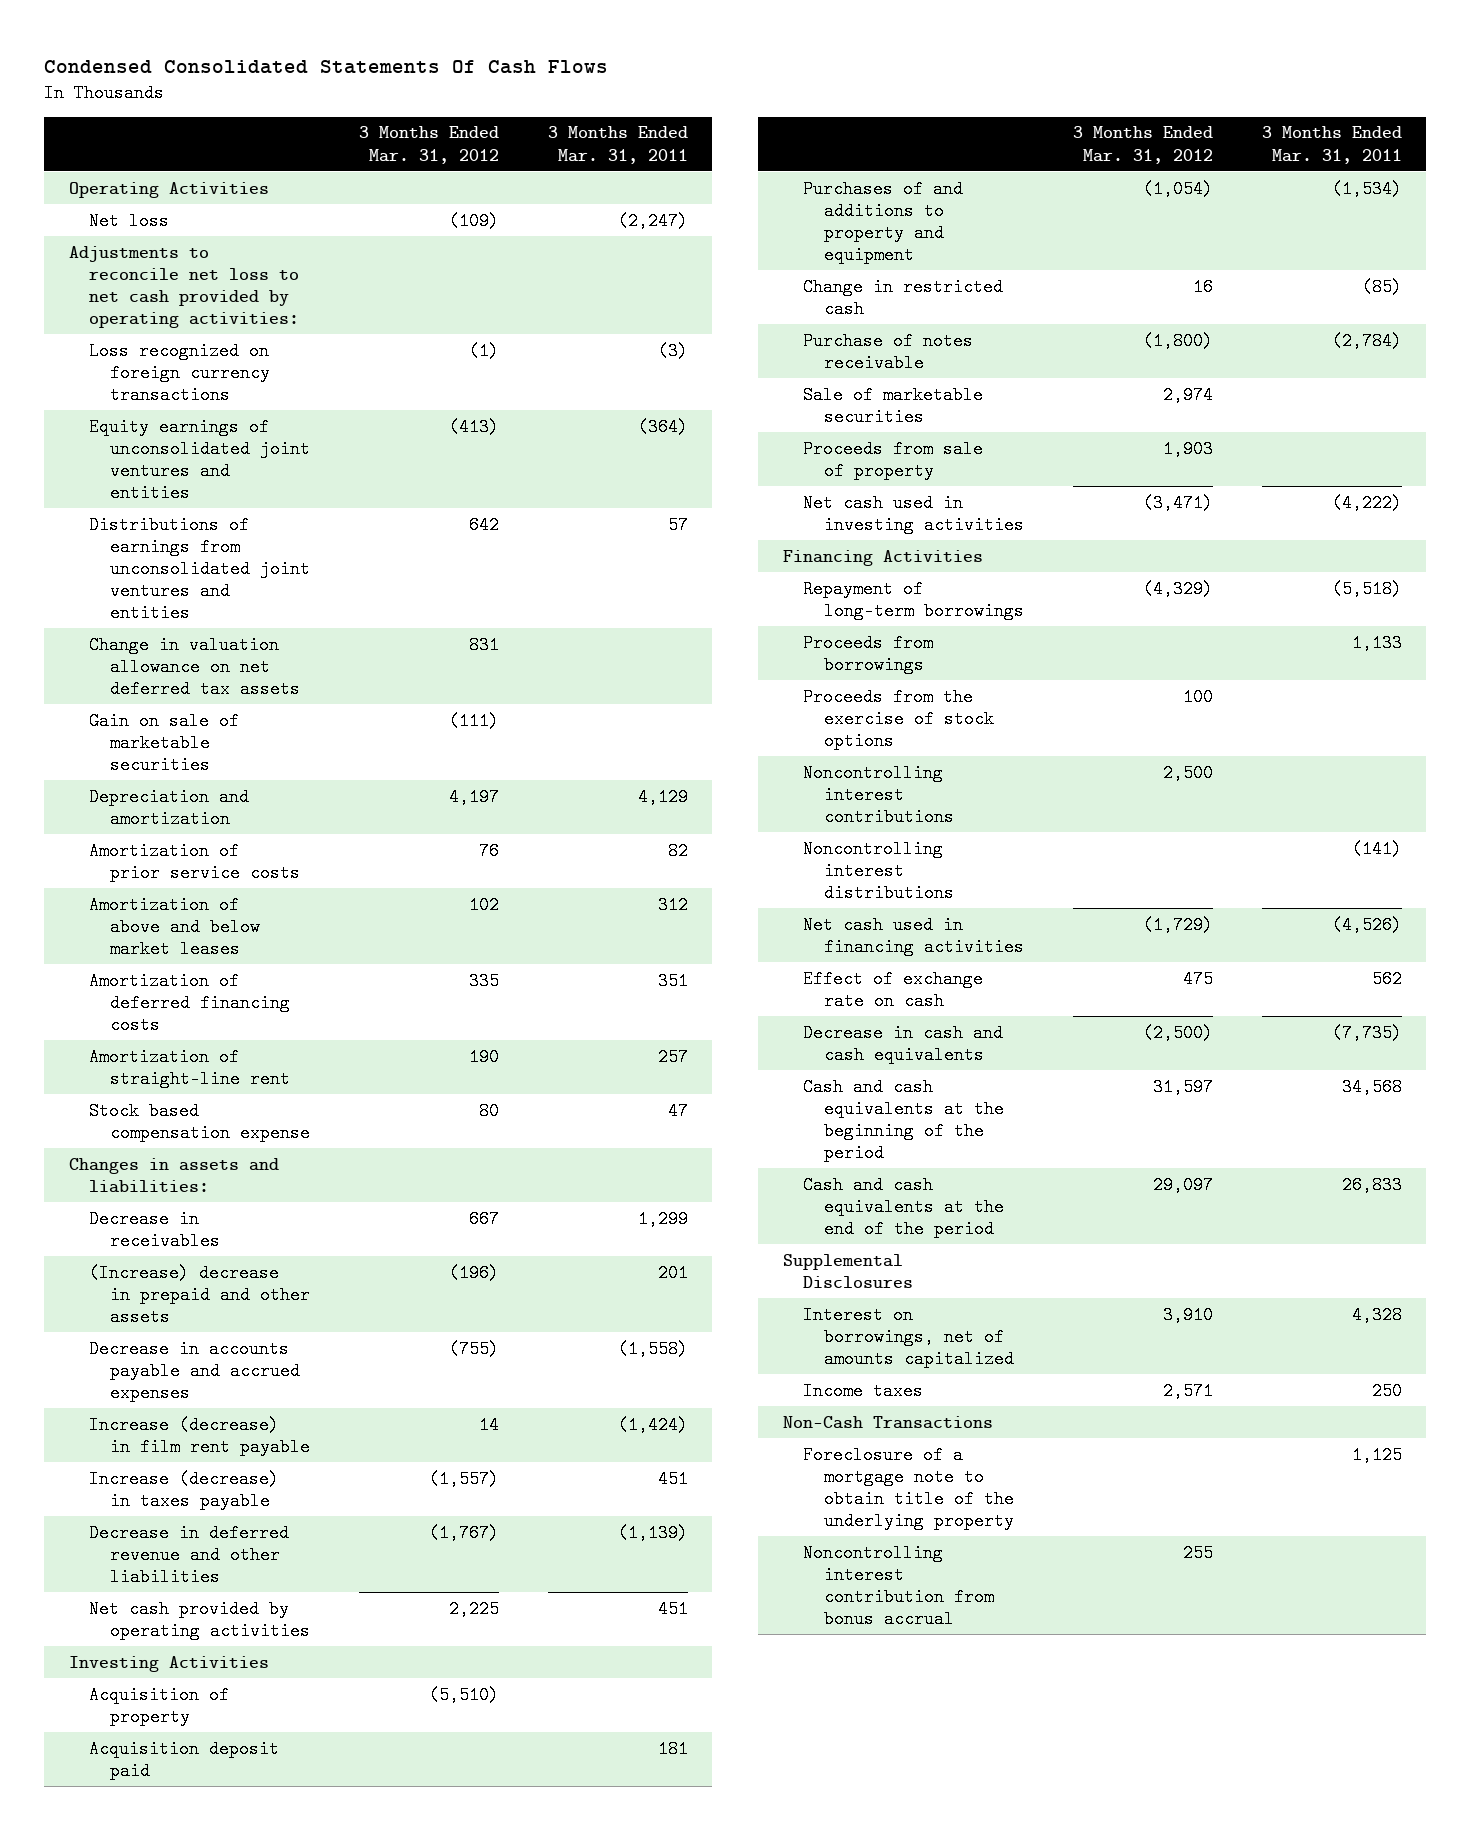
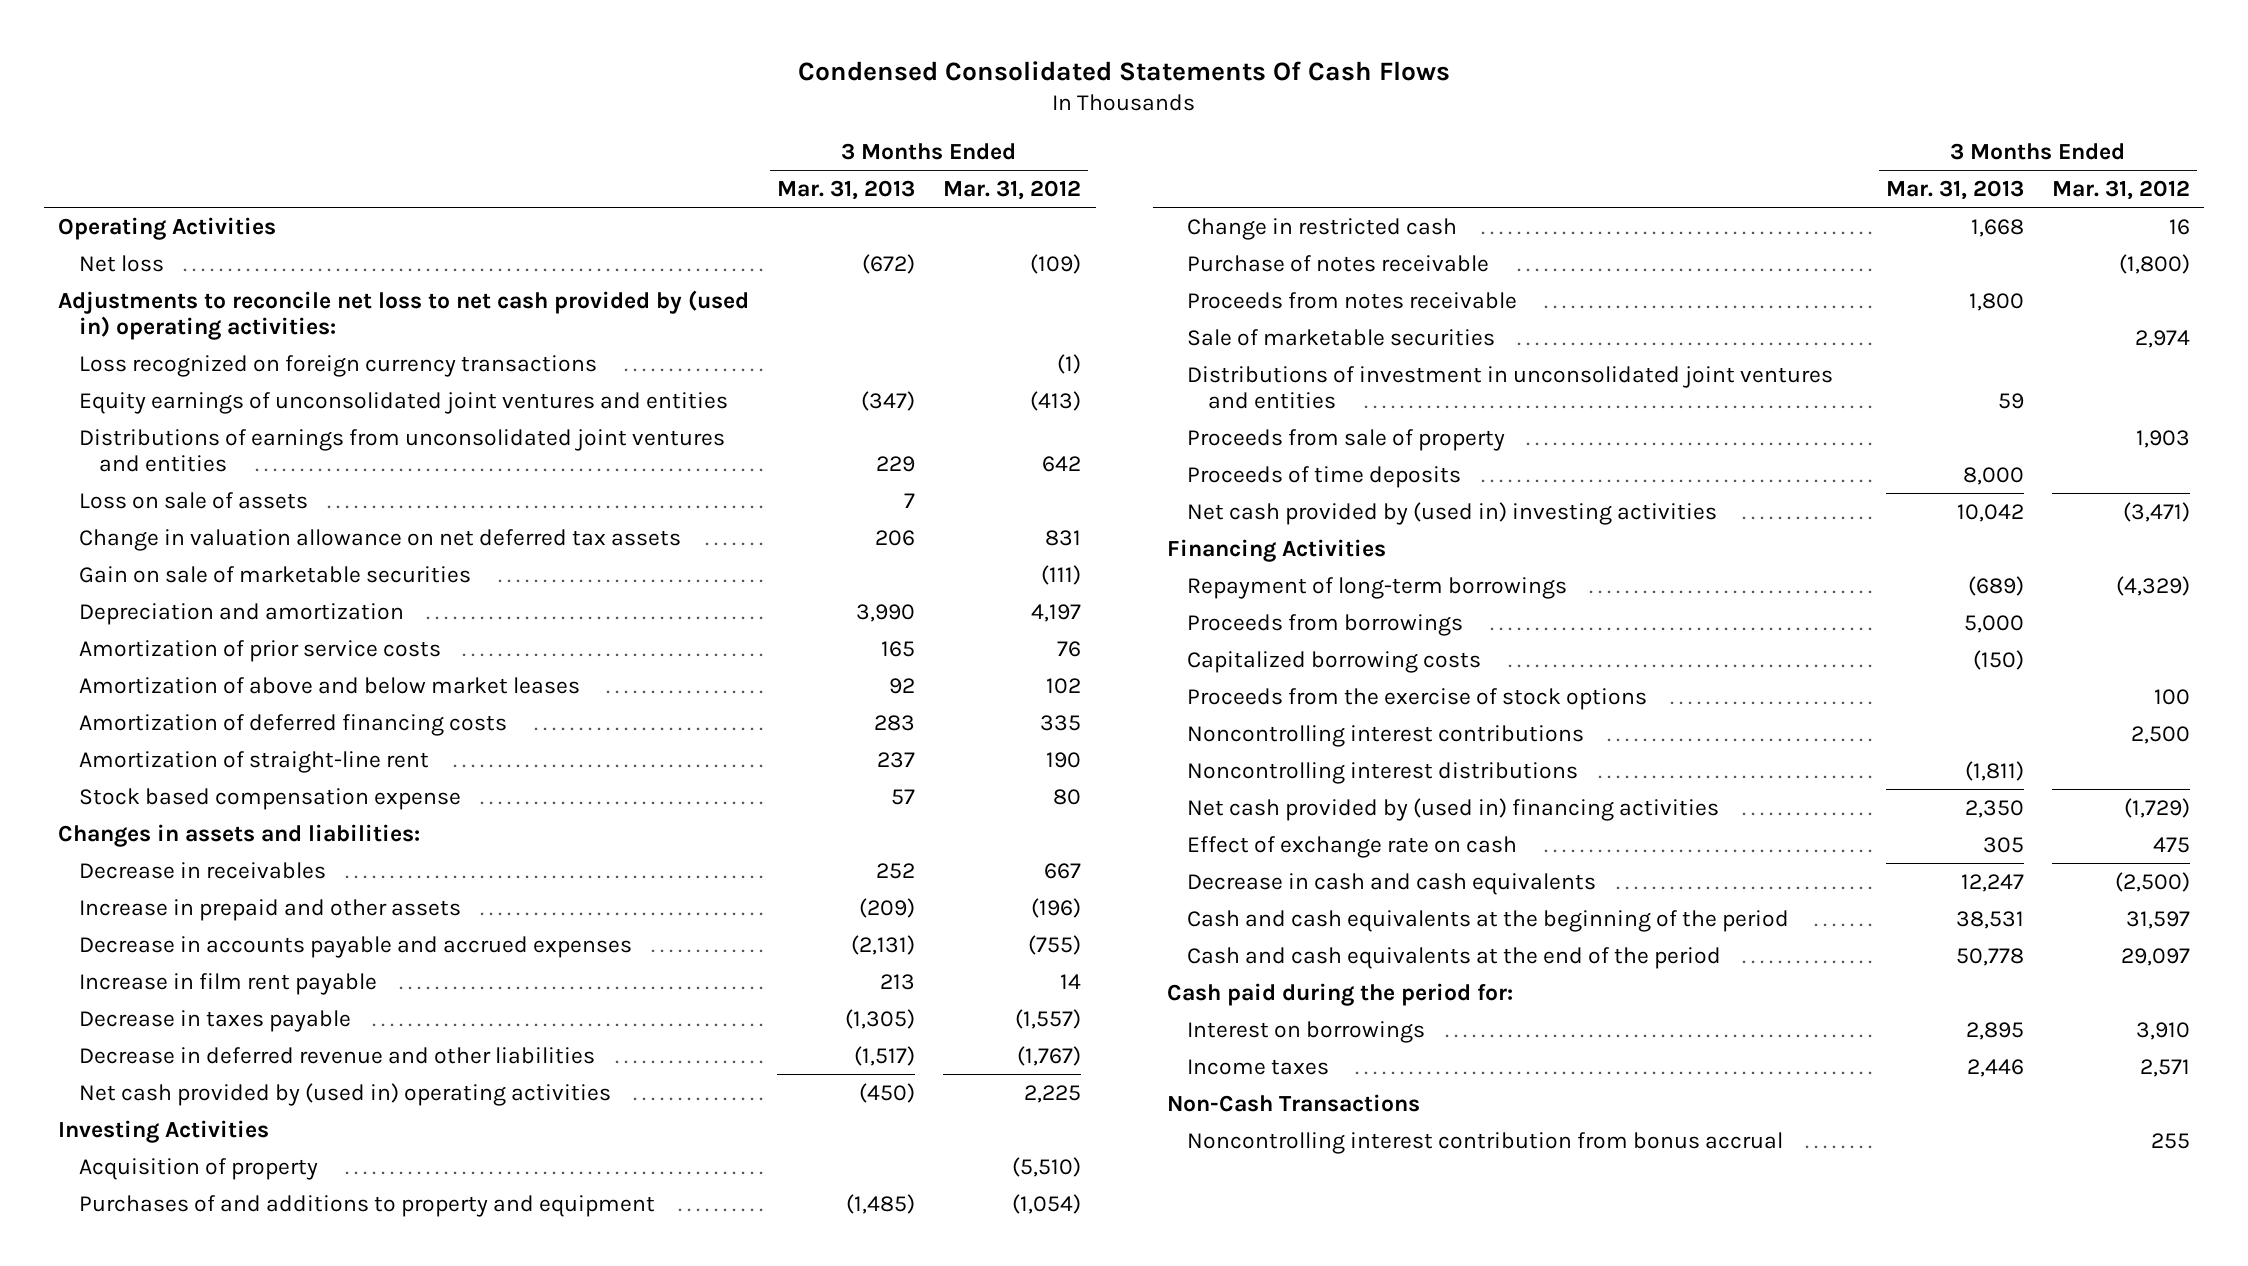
- | 3 Months Ended Mar. 31, 2012 | 3 Months Ended Mar. 31, 2011
+ | 3 Months Ended Mar. 31, 2013 | 3 Months Ended Mar. 31, 2012
- Adjustments to reconcile net loss to net cash provided by operating activities:
+ Adjustments to reconcile net loss to net cash provided by (used in) operating activities:
+ Loss on sale of assets | 7 |
- (Increase) decrease in prepaid and other assets | (196) | 201
+ Increase in prepaid and other assets | (209) | (196)
- Increase (decrease) in film rent payable | 14 | (1,424)
- Increase (decrease) in taxes payable | (1,557) | 451
+ Increase in film rent payable | 213 | 14
+ Decrease in taxes payable | (1,305) | (1,557)
- Net cash provided by operating activities | 2,225 | 451
+ Net cash provided by (used in) operating activities | (450) | 2,225
- Acquisition deposit paid | | 181
+ Proceeds from notes receivable | 1,800 |
+ Distributions of investment in unconsolidated joint ventures and entities | 59 |
- Net cash used in investing activities | (3,471) | (4,222)
+ Proceeds of time deposits | 8,000 |
+ Net cash provided by (used in) investing activities | 10,042 | (3,471)
+ Capitalized borrowing costs | (150) |
- Net cash used in financing activities | (1,729) | (4,526)
+ Net cash provided by (used in) financing activities | 2,350 | (1,729)
- Supplemental Disclosures
- Interest on borrowings, net of amounts capitalized | 3,910 | 4,328
+ Cash paid during the period for:
+ Interest on borrowings | 2,895 | 3,910
- Foreclosure of a mortgage note to obtain title of the underlying property | | 1,125

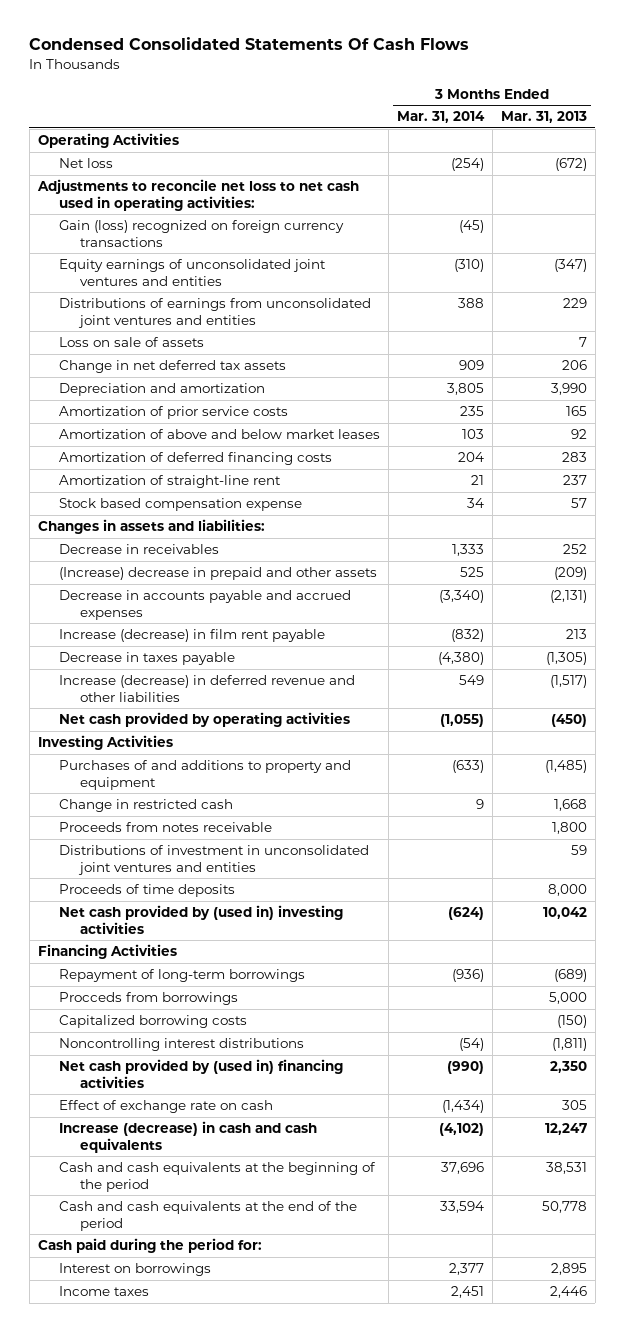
- | 3 Months Ended Mar. 31, 2013 | 3 Months Ended Mar. 31, 2012
+ | 3 Months Ended Mar. 31, 2014 | 3 Months Ended Mar. 31, 2013
- Adjustments to reconcile net loss to net cash provided by (used in) operating activities:
- Loss recognized on foreign currency transactions | | (1)
+ Adjustments to reconcile net loss to net cash used in operating activities:
+ Gain (loss) recognized on foreign currency transactions | (45) |
- Change in valuation allowance on net deferred tax assets | 206 | 831
- Gain on sale of marketable securities | | (111)
+ Change in net deferred tax assets | 909 | 206
- Increase in prepaid and other assets | (209) | (196)
+ (Increase) decrease in prepaid and other assets | 525 | (209)
- Increase in film rent payable | 213 | 14
+ Increase (decrease) in film rent payable | (832) | 213
- Decrease in deferred revenue and other liabilities | (1,517) | (1,767)
- Net cash provided by (used in) operating activities | (450) | 2,225
+ Increase (decrease) in deferred revenue and other liabilities | 549 | (1,517)
+ Net cash provided by operating activities | (1,055) | (450)
- Acquisition of property | | (5,510)
- Purchase of notes receivable | | (1,800)
- Sale of marketable securities | | 2,974
- Proceeds from sale of property | | 1,903
- Proceeds from borrowings | 5,000 |
+ Procceds from borrowings | | 5,000
- Proceeds from the exercise of stock options | | 100
- Noncontrolling interest contributions | | 2,500
- Decrease in cash and cash equivalents | 12,247 | (2,500)
+ Increase (decrease) in cash and cash equivalents | (4,102) | 12,247
- Non-Cash Transactions
- Noncontrolling interest contribution from bonus accrual | | 255

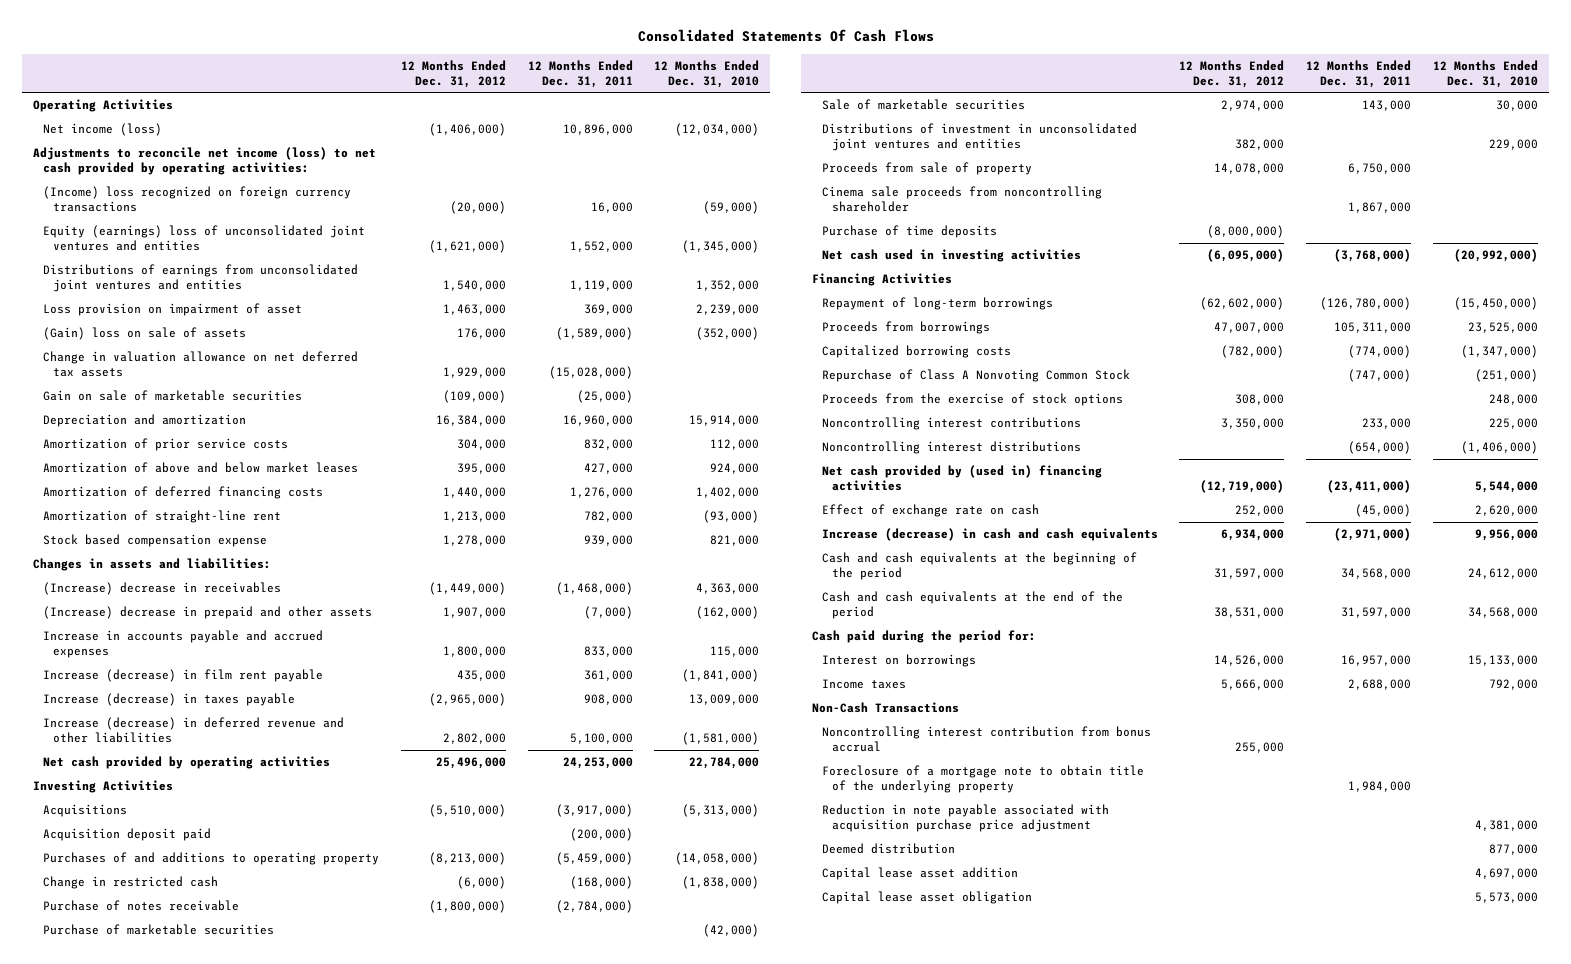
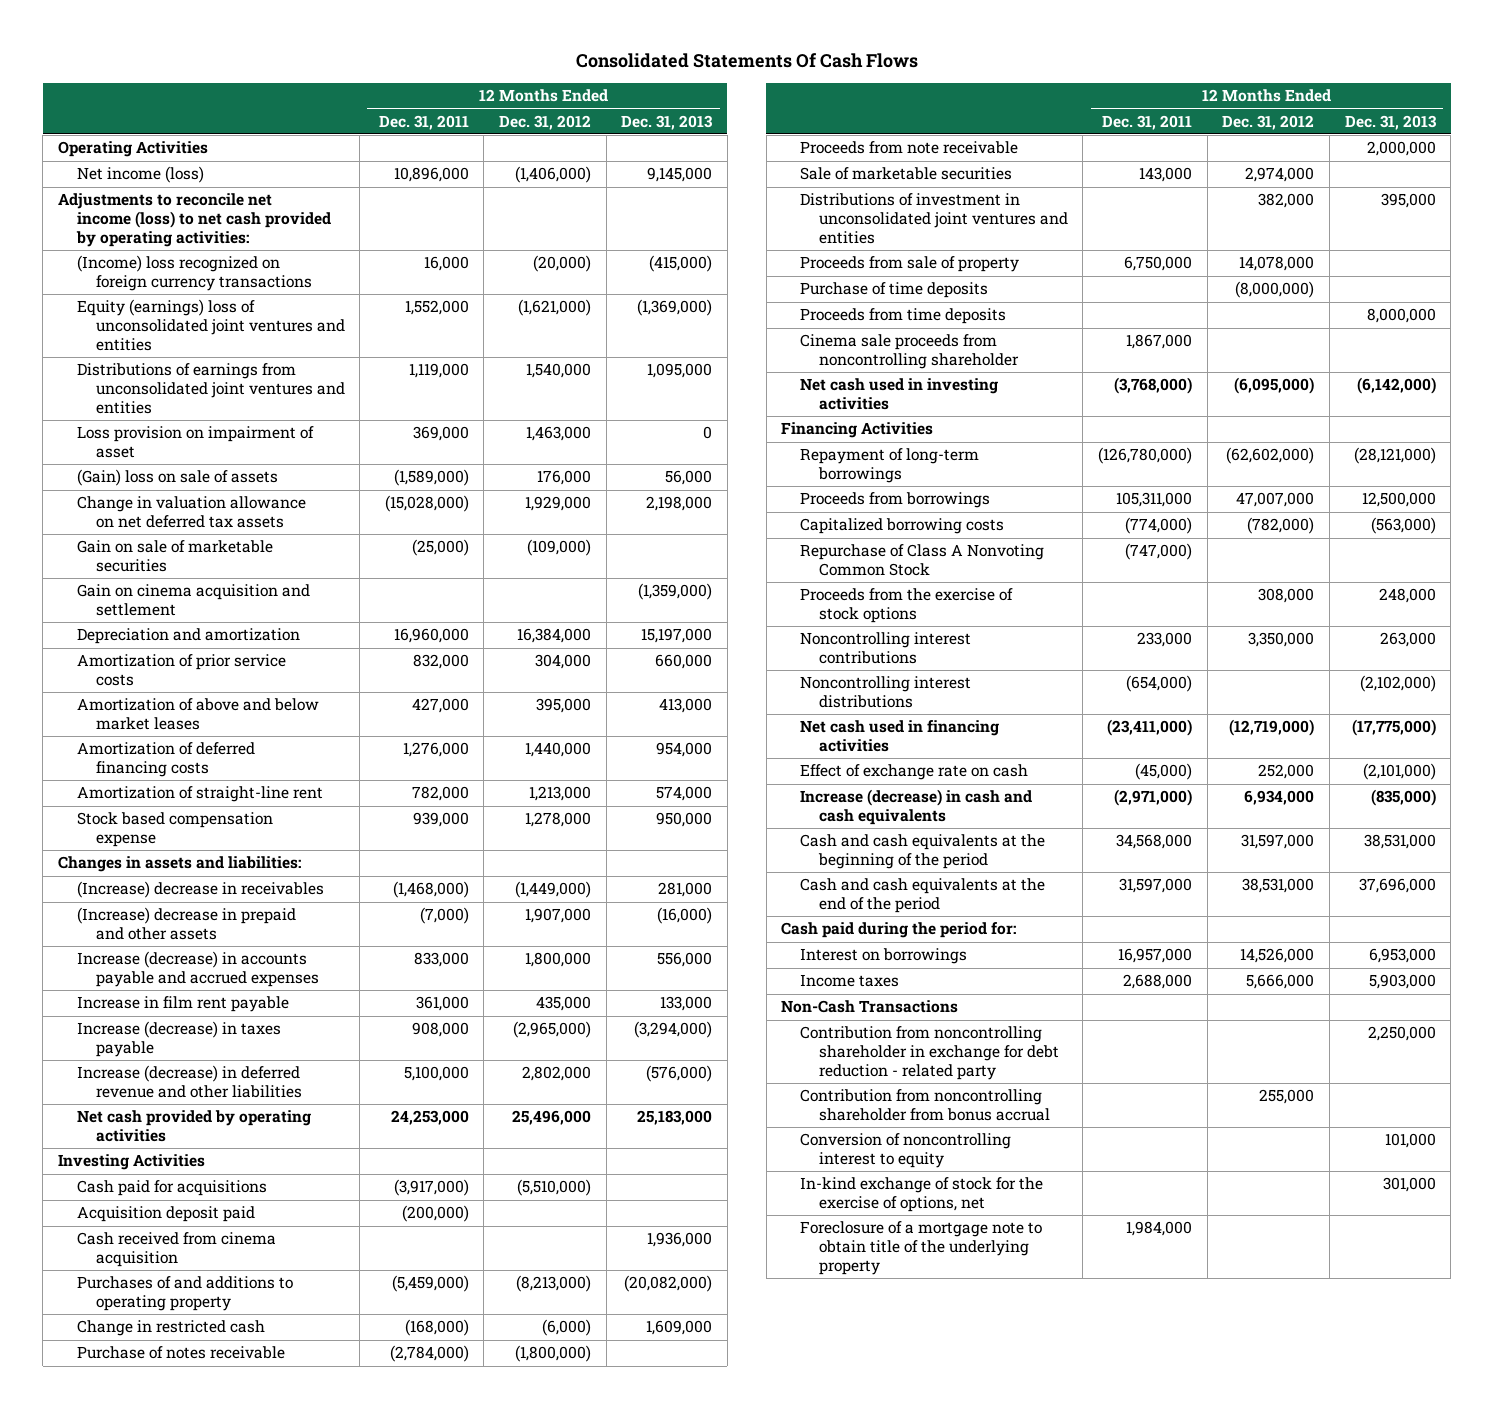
- | 12 Months Ended Dec. 31, 2012 | 12 Months Ended Dec. 31, 2011 | 12 Months Ended Dec. 31, 2010
+ | 12 Months Ended Dec. 31, 2011 | 12 Months Ended Dec. 31, 2012 | 12 Months Ended Dec. 31, 2013
+ Gain on cinema acquisition and settlement | | | (1,359,000)
- Increase in accounts payable and accrued expenses | 1,800,000 | 833,000 | 115,000
- Increase (decrease) in film rent payable | 435,000 | 361,000 | (1,841,000)
+ Increase (decrease) in accounts payable and accrued expenses | 833,000 | 1,800,000 | 556,000
+ Increase in film rent payable | 361,000 | 435,000 | 133,000
- Acquisitions | (5,510,000) | (3,917,000) | (5,313,000)
+ Cash paid for acquisitions | (3,917,000) | (5,510,000) |
+ Cash received from cinema acquisition | | | 1,936,000
- Purchase of marketable securities | | | (42,000)
+ Proceeds from note receivable | | | 2,000,000
+ Proceeds from time deposits | | | 8,000,000
moved down: Cinema sale proceeds from noncontrolling shareholder | 1,867,000 | |
- Net cash provided by (used in) financing activities | (12,719,000) | (23,411,000) | 5,544,000
+ Net cash used in financing activities | (23,411,000) | (12,719,000) | (17,775,000)
- Noncontrolling interest contribution from bonus accrual | 255,000 | |
+ Contribution from noncontrolling shareholder in exchange for debt reduction - related party | | | 2,250,000
+ Contribution from noncontrolling shareholder from bonus accrual | | 255,000 |
+ Conversion of noncontrolling interest to equity | | | 101,000
+ In-kind exchange of stock for the exercise of options, net | | | 301,000
- Reduction in note payable associated with acquisition purchase price adjustment | | | 4,381,000
- Deemed distribution | | | 877,000
- Capital lease asset addition | | | 4,697,000
- Capital lease asset obligation | | | 5,573,000

